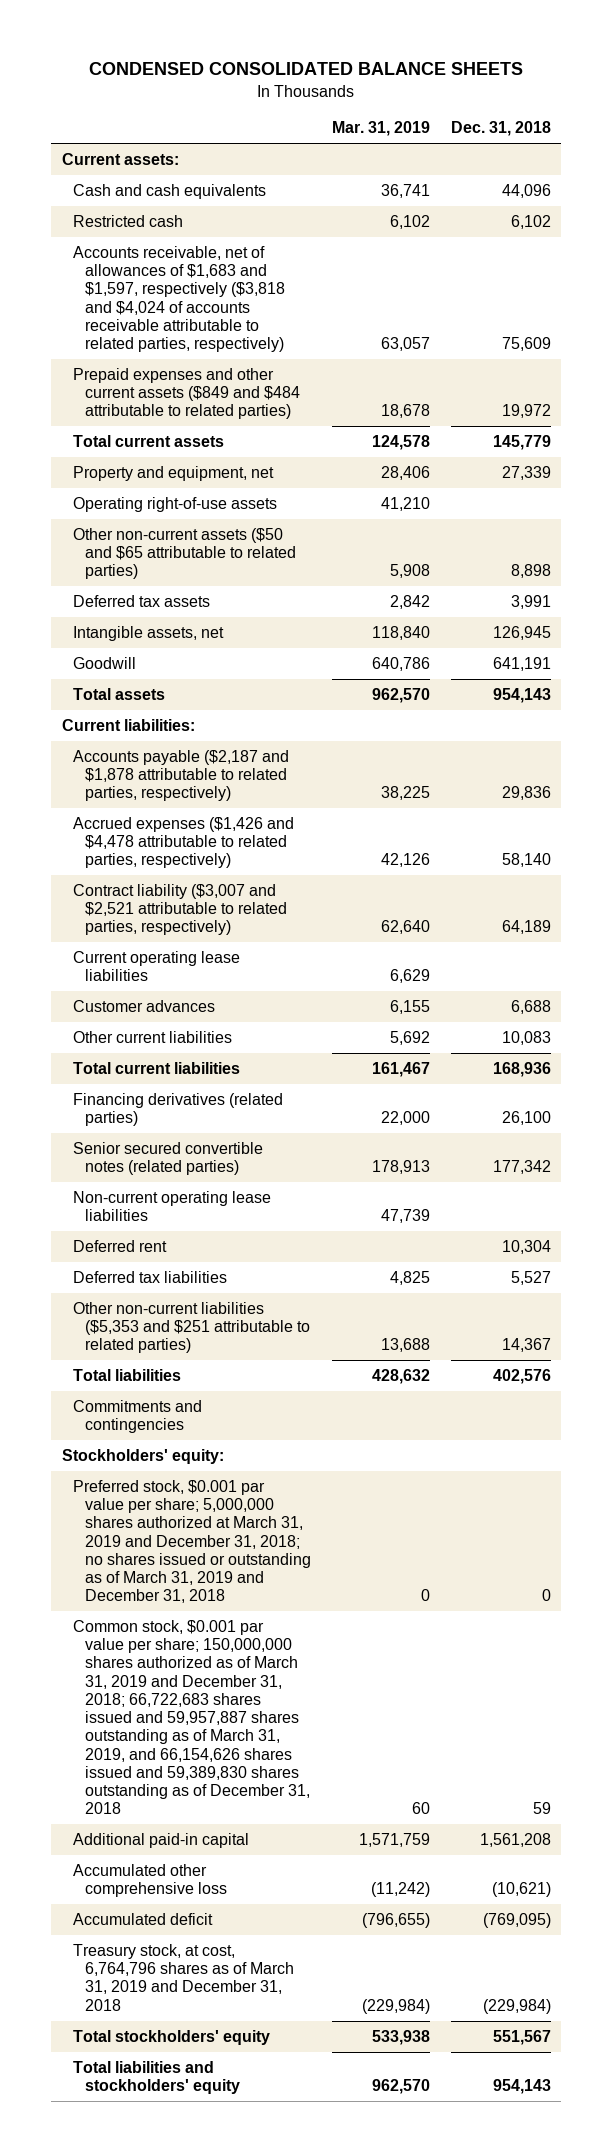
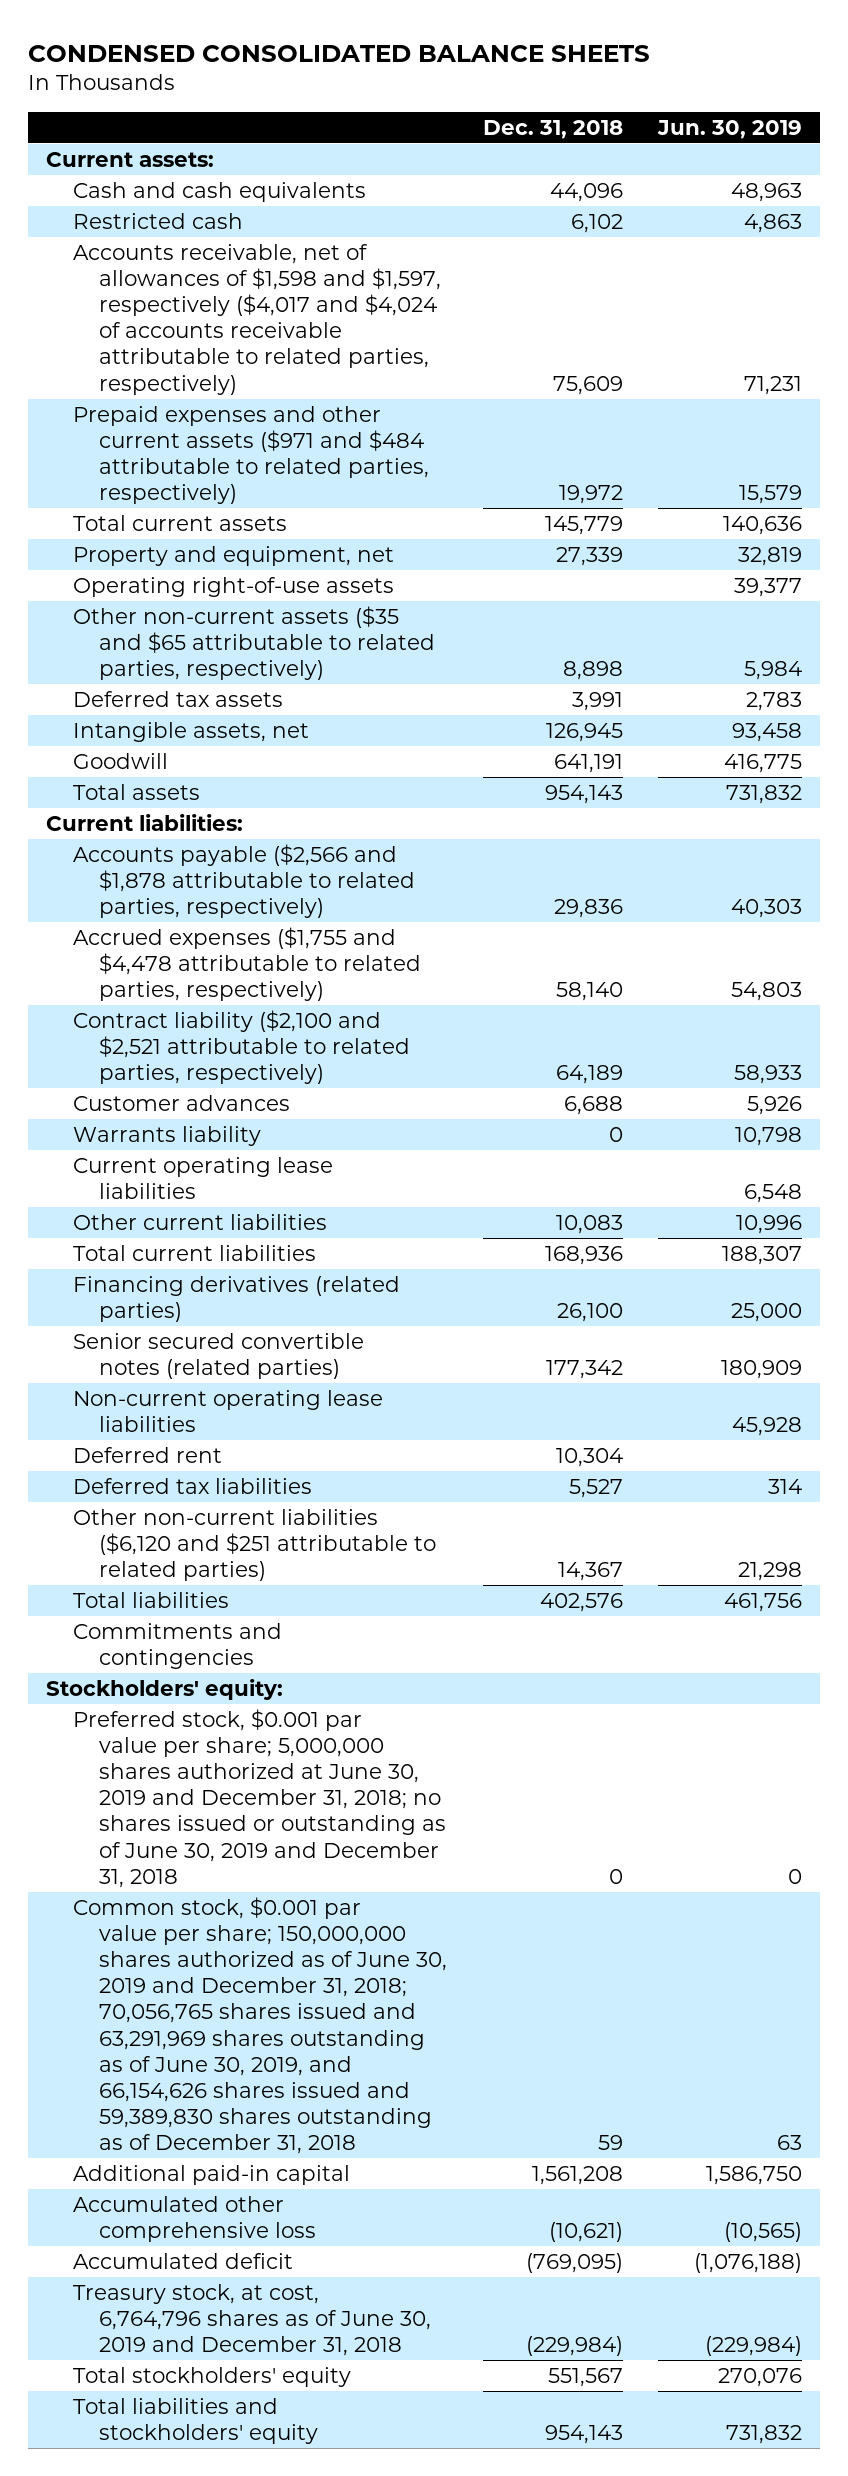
- | Mar. 31, 2019 | Dec. 31, 2018
+ | Dec. 31, 2018 | Jun. 30, 2019
- Accounts receivable, net of allowances of $1,683 and $1,597, respectively ($3,818 and $4,024 of accounts receivable attributable to related parties, respectively) | 63,057 | 75,609
- Prepaid expenses and other current assets ($849 and $484 attributable to related parties) | 18,678 | 19,972
+ Accounts receivable, net of allowances of $1,598 and $1,597, respectively ($4,017 and $4,024 of accounts receivable attributable to related parties, respectively) | 75,609 | 71,231
+ Prepaid expenses and other current assets ($971 and $484 attributable to related parties, respectively) | 19,972 | 15,579
- Other non-current assets ($50 and $65 attributable to related parties) | 5,908 | 8,898
+ Other non-current assets ($35 and $65 attributable to related parties, respectively) | 8,898 | 5,984
- Accounts payable ($2,187 and $1,878 attributable to related parties, respectively) | 38,225 | 29,836
- Accrued expenses ($1,426 and $4,478 attributable to related parties, respectively) | 42,126 | 58,140
- Contract liability ($3,007 and $2,521 attributable to related parties, respectively) | 62,640 | 64,189
+ Accounts payable ($2,566 and $1,878 attributable to related parties, respectively) | 29,836 | 40,303
+ Accrued expenses ($1,755 and $4,478 attributable to related parties, respectively) | 58,140 | 54,803
+ Contract liability ($2,100 and $2,521 attributable to related parties, respectively) | 64,189 | 58,933
+ Warrants liability | 0 | 10,798
moved down: Current operating lease liabilities | | 6,548
- Other non-current liabilities ($5,353 and $251 attributable to related parties) | 13,688 | 14,367
+ Other non-current liabilities ($6,120 and $251 attributable to related parties) | 14,367 | 21,298
- Preferred stock, $0.001 par value per share; 5,000,000 shares authorized at March 31, 2019 and December 31, 2018; no shares issued or outstanding as of March 31, 2019 and December 31, 2018 | 0 | 0
- Common stock, $0.001 par value per share; 150,000,000 shares authorized as of March 31, 2019 and December 31, 2018; 66,722,683 shares issued and 59,957,887 shares outstanding as of March 31, 2019, and 66,154,626 shares issued and 59,389,830 shares outstanding as of December 31, 2018 | 60 | 59
+ Preferred stock, $0.001 par value per share; 5,000,000 shares authorized at June 30, 2019 and December 31, 2018; no shares issued or outstanding as of June 30, 2019 and December 31, 2018 | 0 | 0
+ Common stock, $0.001 par value per share; 150,000,000 shares authorized as of June 30, 2019 and December 31, 2018; 70,056,765 shares issued and 63,291,969 shares outstanding as of June 30, 2019, and 66,154,626 shares issued and 59,389,830 shares outstanding as of December 31, 2018 | 59 | 63
- Treasury stock, at cost, 6,764,796 shares as of March 31, 2019 and December 31, 2018 | (229,984) | (229,984)
+ Treasury stock, at cost, 6,764,796 shares as of June 30, 2019 and December 31, 2018 | (229,984) | (229,984)

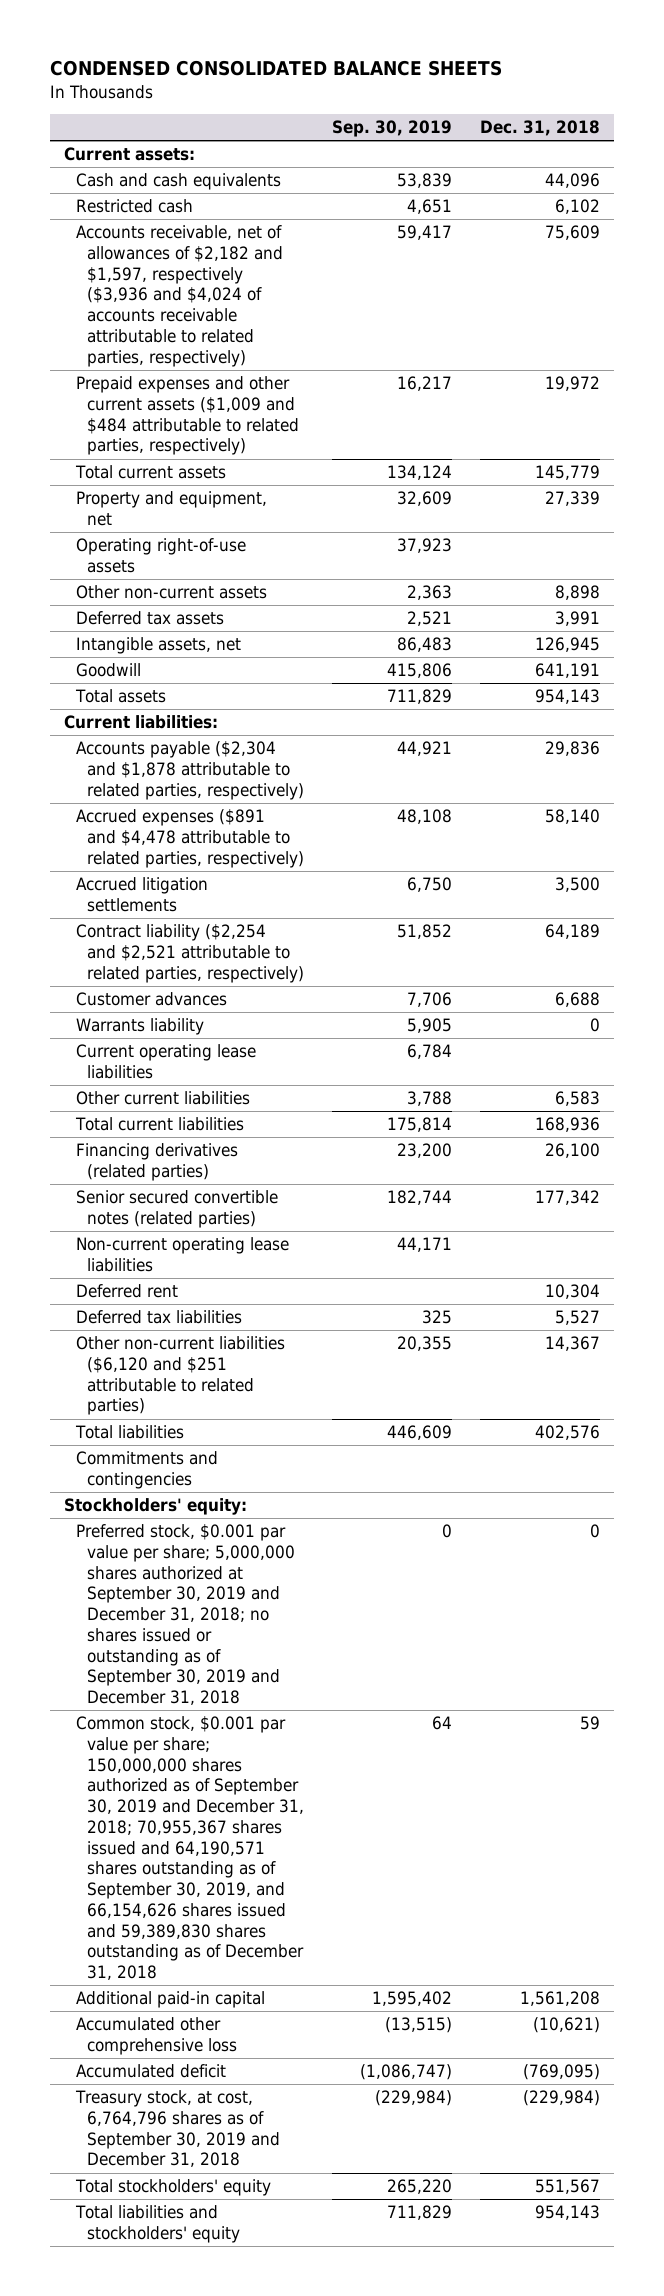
- | Dec. 31, 2018 | Jun. 30, 2019
+ | Sep. 30, 2019 | Dec. 31, 2018
- Accounts receivable, net of allowances of $1,598 and $1,597, respectively ($4,017 and $4,024 of accounts receivable attributable to related parties, respectively) | 75,609 | 71,231
- Prepaid expenses and other current assets ($971 and $484 attributable to related parties, respectively) | 19,972 | 15,579
+ Accounts receivable, net of allowances of $2,182 and $1,597, respectively ($3,936 and $4,024 of accounts receivable attributable to related parties, respectively) | 59,417 | 75,609
+ Prepaid expenses and other current assets ($1,009 and $484 attributable to related parties, respectively) | 16,217 | 19,972
- Other non-current assets ($35 and $65 attributable to related parties, respectively) | 8,898 | 5,984
+ Other non-current assets | 2,363 | 8,898
- Accounts payable ($2,566 and $1,878 attributable to related parties, respectively) | 29,836 | 40,303
- Accrued expenses ($1,755 and $4,478 attributable to related parties, respectively) | 58,140 | 54,803
- Contract liability ($2,100 and $2,521 attributable to related parties, respectively) | 64,189 | 58,933
+ Accounts payable ($2,304 and $1,878 attributable to related parties, respectively) | 44,921 | 29,836
+ Accrued expenses ($891 and $4,478 attributable to related parties, respectively) | 48,108 | 58,140
+ Accrued litigation settlements | 6,750 | 3,500
+ Contract liability ($2,254 and $2,521 attributable to related parties, respectively) | 51,852 | 64,189
- Other current liabilities | 10,083 | 10,996
+ Other current liabilities | 3,788 | 6,583
- Preferred stock, $0.001 par value per share; 5,000,000 shares authorized at June 30, 2019 and December 31, 2018; no shares issued or outstanding as of June 30, 2019 and December 31, 2018 | 0 | 0
- Common stock, $0.001 par value per share; 150,000,000 shares authorized as of June 30, 2019 and December 31, 2018; 70,056,765 shares issued and 63,291,969 shares outstanding as of June 30, 2019, and 66,154,626 shares issued and 59,389,830 shares outstanding as of December 31, 2018 | 59 | 63
+ Preferred stock, $0.001 par value per share; 5,000,000 shares authorized at September 30, 2019 and December 31, 2018; no shares issued or outstanding as of September 30, 2019 and December 31, 2018 | 0 | 0
+ Common stock, $0.001 par value per share; 150,000,000 shares authorized as of September 30, 2019 and December 31, 2018; 70,955,367 shares issued and 64,190,571 shares outstanding as of September 30, 2019, and 66,154,626 shares issued and 59,389,830 shares outstanding as of December 31, 2018 | 64 | 59
- Treasury stock, at cost, 6,764,796 shares as of June 30, 2019 and December 31, 2018 | (229,984) | (229,984)
+ Treasury stock, at cost, 6,764,796 shares as of September 30, 2019 and December 31, 2018 | (229,984) | (229,984)

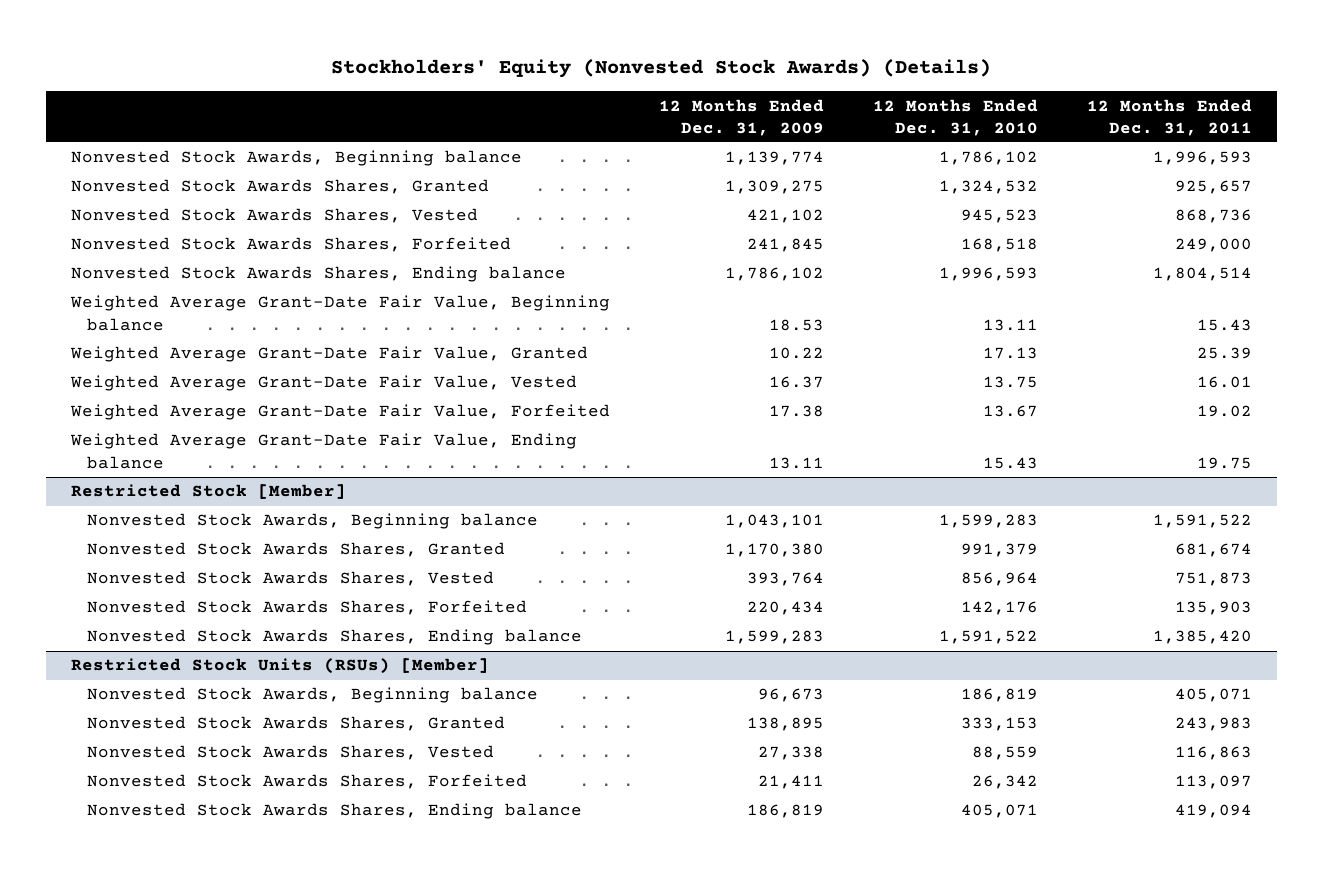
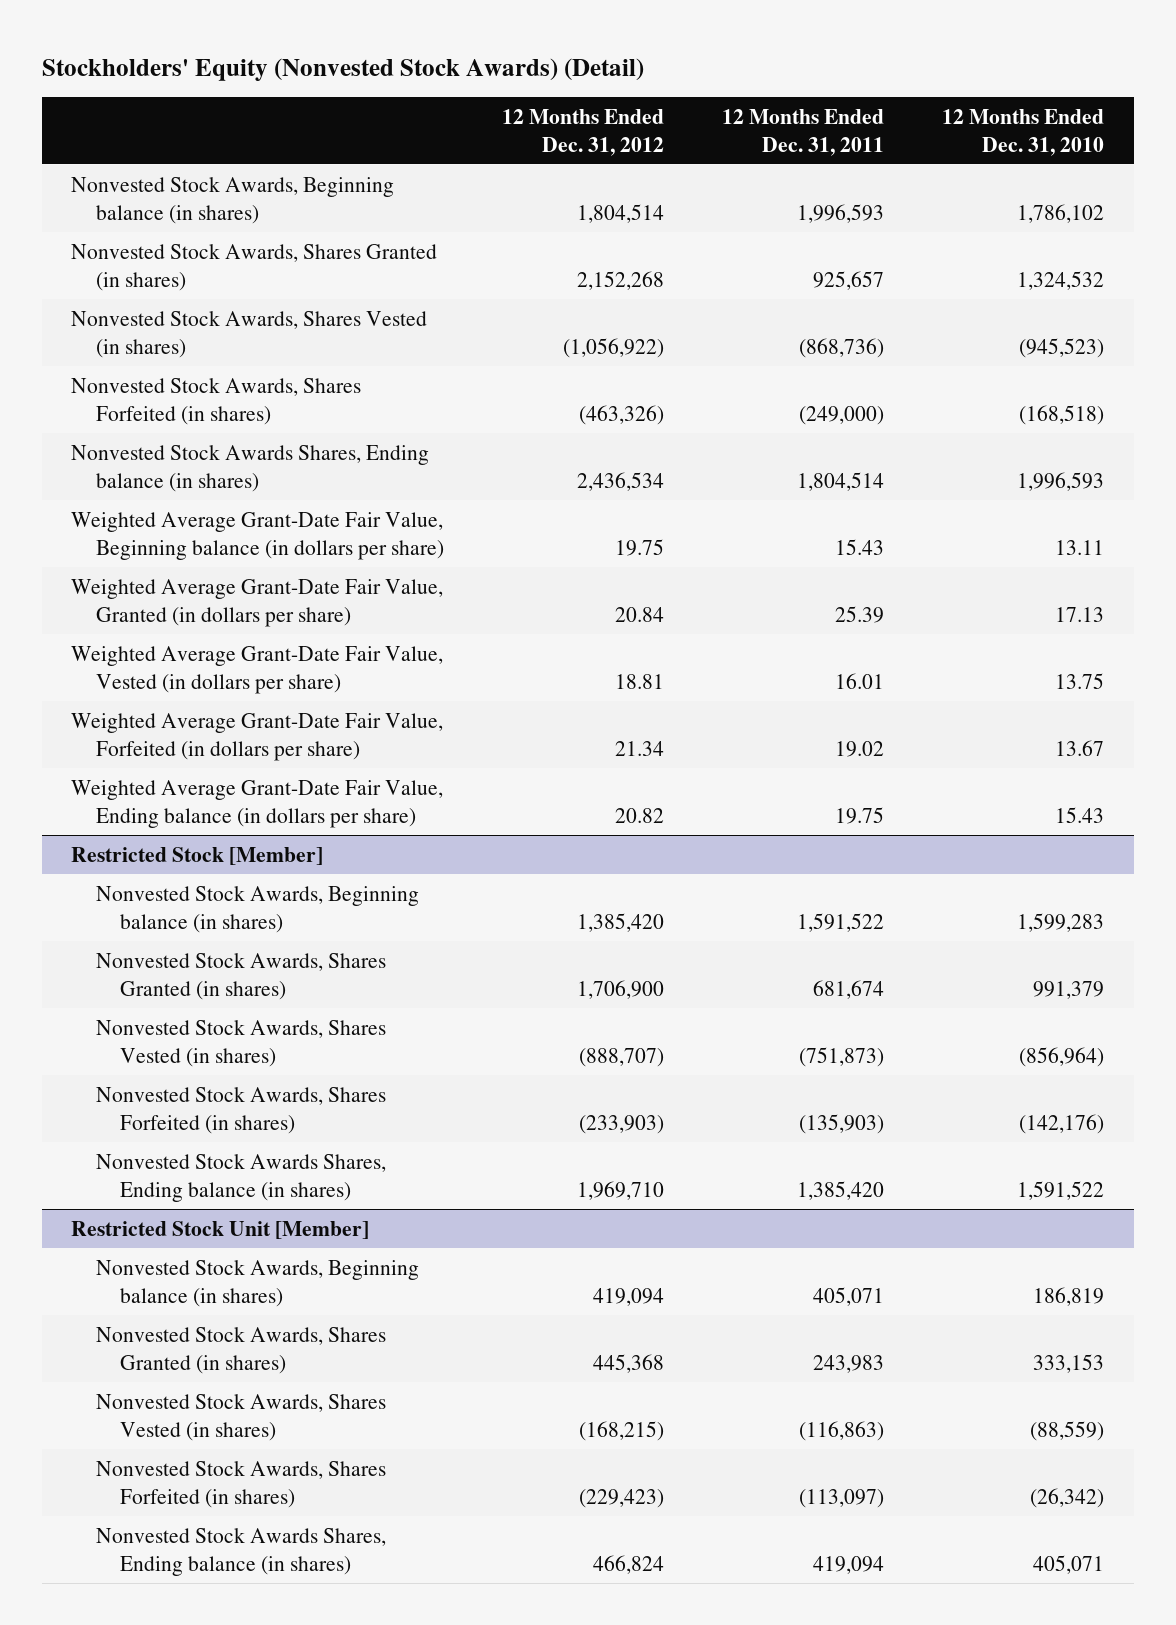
- Stockholders' Equity (Nonvested Stock Awards) (Details)
+ Stockholders' Equity (Nonvested Stock Awards) (Detail)
- | 12 Months Ended Dec. 31, 2009 | 12 Months Ended Dec. 31, 2010 | 12 Months Ended Dec. 31, 2011
+ | 12 Months Ended Dec. 31, 2012 | 12 Months Ended Dec. 31, 2011 | 12 Months Ended Dec. 31, 2010
- Nonvested Stock Awards, Beginning balance | 1,139,774 | 1,786,102 | 1,996,593
- Nonvested Stock Awards Shares, Granted | 1,309,275 | 1,324,532 | 925,657
- Nonvested Stock Awards Shares, Vested | 421,102 | 945,523 | 868,736
- Nonvested Stock Awards Shares, Forfeited | 241,845 | 168,518 | 249,000
- Nonvested Stock Awards Shares, Ending balance | 1,786,102 | 1,996,593 | 1,804,514
- Weighted Average Grant-Date Fair Value, Beginning balance | 18.53 | 13.11 | 15.43
- Weighted Average Grant-Date Fair Value, Granted | 10.22 | 17.13 | 25.39
- Weighted Average Grant-Date Fair Value, Vested | 16.37 | 13.75 | 16.01
- Weighted Average Grant-Date Fair Value, Forfeited | 17.38 | 13.67 | 19.02
- Weighted Average Grant-Date Fair Value, Ending balance | 13.11 | 15.43 | 19.75
+ Nonvested Stock Awards, Beginning balance (in shares) | 1,804,514 | 1,996,593 | 1,786,102
+ Nonvested Stock Awards, Shares Granted (in shares) | 2,152,268 | 925,657 | 1,324,532
+ Nonvested Stock Awards, Shares Vested (in shares) | (1,056,922) | (868,736) | (945,523)
+ Nonvested Stock Awards, Shares Forfeited (in shares) | (463,326) | (249,000) | (168,518)
+ Nonvested Stock Awards Shares, Ending balance (in shares) | 2,436,534 | 1,804,514 | 1,996,593
+ Weighted Average Grant-Date Fair Value, Beginning balance (in dollars per share) | 19.75 | 15.43 | 13.11
+ Weighted Average Grant-Date Fair Value, Granted (in dollars per share) | 20.84 | 25.39 | 17.13
+ Weighted Average Grant-Date Fair Value, Vested (in dollars per share) | 18.81 | 16.01 | 13.75
+ Weighted Average Grant-Date Fair Value, Forfeited (in dollars per share) | 21.34 | 19.02 | 13.67
+ Weighted Average Grant-Date Fair Value, Ending balance (in dollars per share) | 20.82 | 19.75 | 15.43
@ Restricted Stock [Member]
- Nonvested Stock Awards, Beginning balance | 1,043,101 | 1,599,283 | 1,591,522
- Nonvested Stock Awards Shares, Granted | 1,170,380 | 991,379 | 681,674
- Nonvested Stock Awards Shares, Vested | 393,764 | 856,964 | 751,873
- Nonvested Stock Awards Shares, Forfeited | 220,434 | 142,176 | 135,903
- Nonvested Stock Awards Shares, Ending balance | 1,599,283 | 1,591,522 | 1,385,420
- Restricted Stock Units (RSUs) [Member]
- Nonvested Stock Awards, Beginning balance | 96,673 | 186,819 | 405,071
- Nonvested Stock Awards Shares, Granted | 138,895 | 333,153 | 243,983
- Nonvested Stock Awards Shares, Vested | 27,338 | 88,559 | 116,863
- Nonvested Stock Awards Shares, Forfeited | 21,411 | 26,342 | 113,097
- Nonvested Stock Awards Shares, Ending balance | 186,819 | 405,071 | 419,094
@ Restricted Stock [Member]
+ Nonvested Stock Awards, Beginning balance (in shares) | 1,385,420 | 1,591,522 | 1,599,283
+ Nonvested Stock Awards, Shares Granted (in shares) | 1,706,900 | 681,674 | 991,379
+ Nonvested Stock Awards, Shares Vested (in shares) | (888,707) | (751,873) | (856,964)
+ Nonvested Stock Awards, Shares Forfeited (in shares) | (233,903) | (135,903) | (142,176)
+ Nonvested Stock Awards Shares, Ending balance (in shares) | 1,969,710 | 1,385,420 | 1,591,522
+ Restricted Stock Unit [Member]
+ Nonvested Stock Awards, Beginning balance (in shares) | 419,094 | 405,071 | 186,819
+ Nonvested Stock Awards, Shares Granted (in shares) | 445,368 | 243,983 | 333,153
+ Nonvested Stock Awards, Shares Vested (in shares) | (168,215) | (116,863) | (88,559)
+ Nonvested Stock Awards, Shares Forfeited (in shares) | (229,423) | (113,097) | (26,342)
+ Nonvested Stock Awards Shares, Ending balance (in shares) | 466,824 | 419,094 | 405,071

